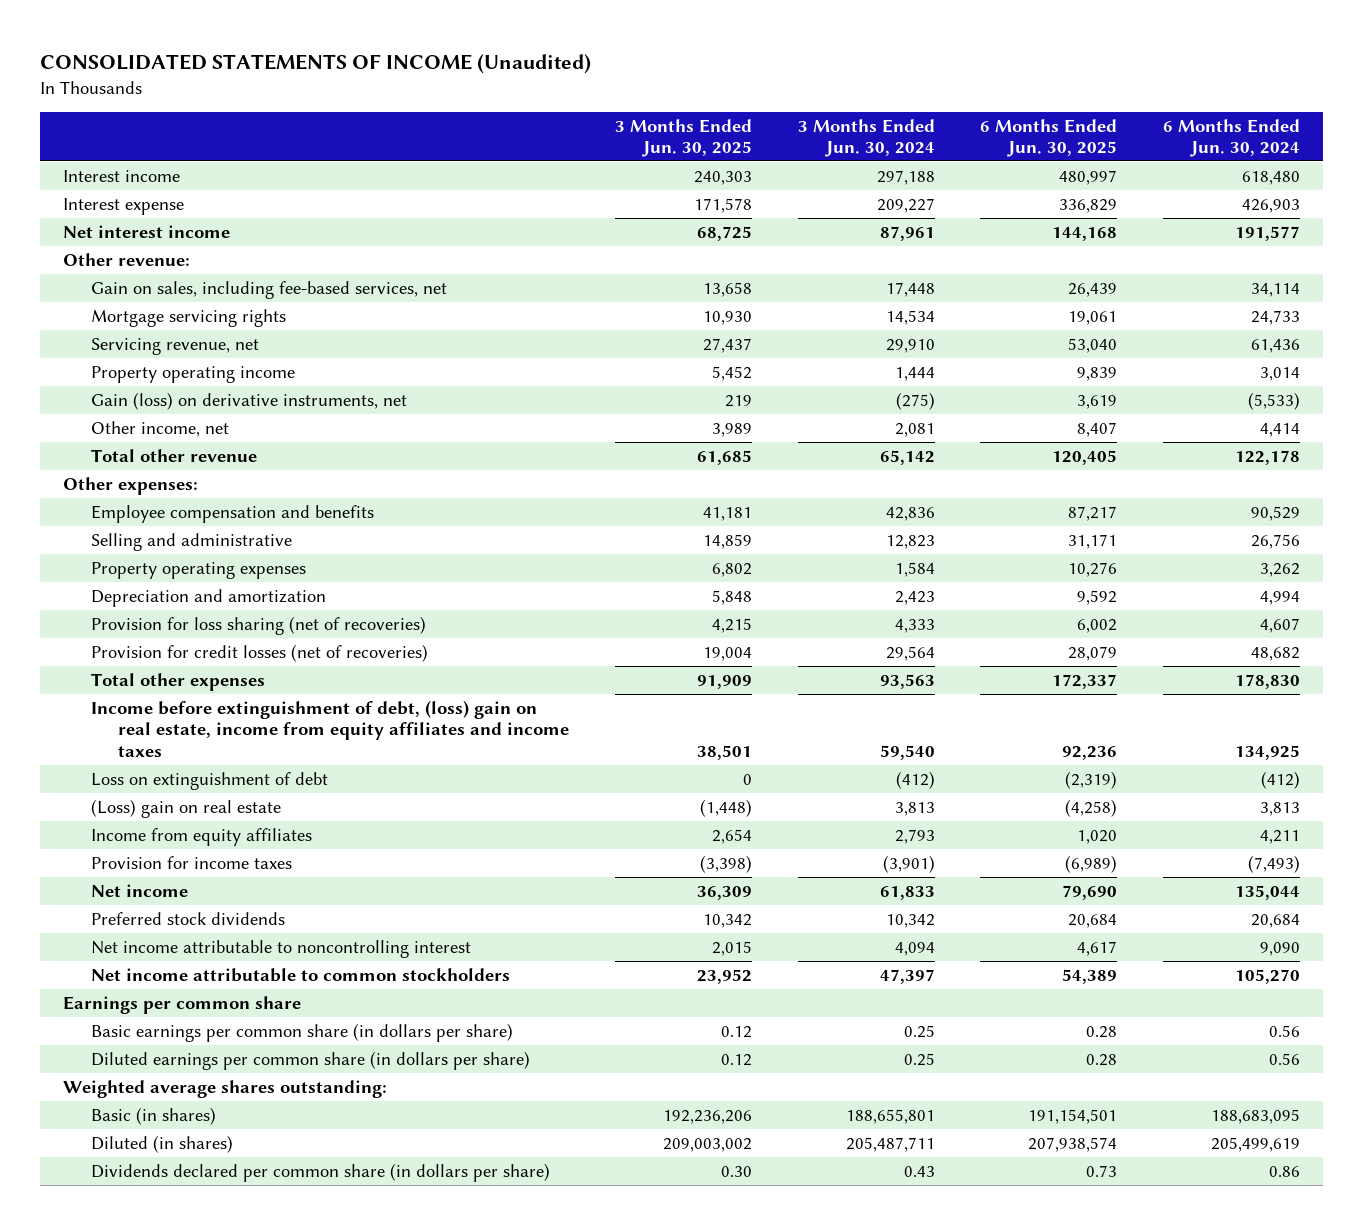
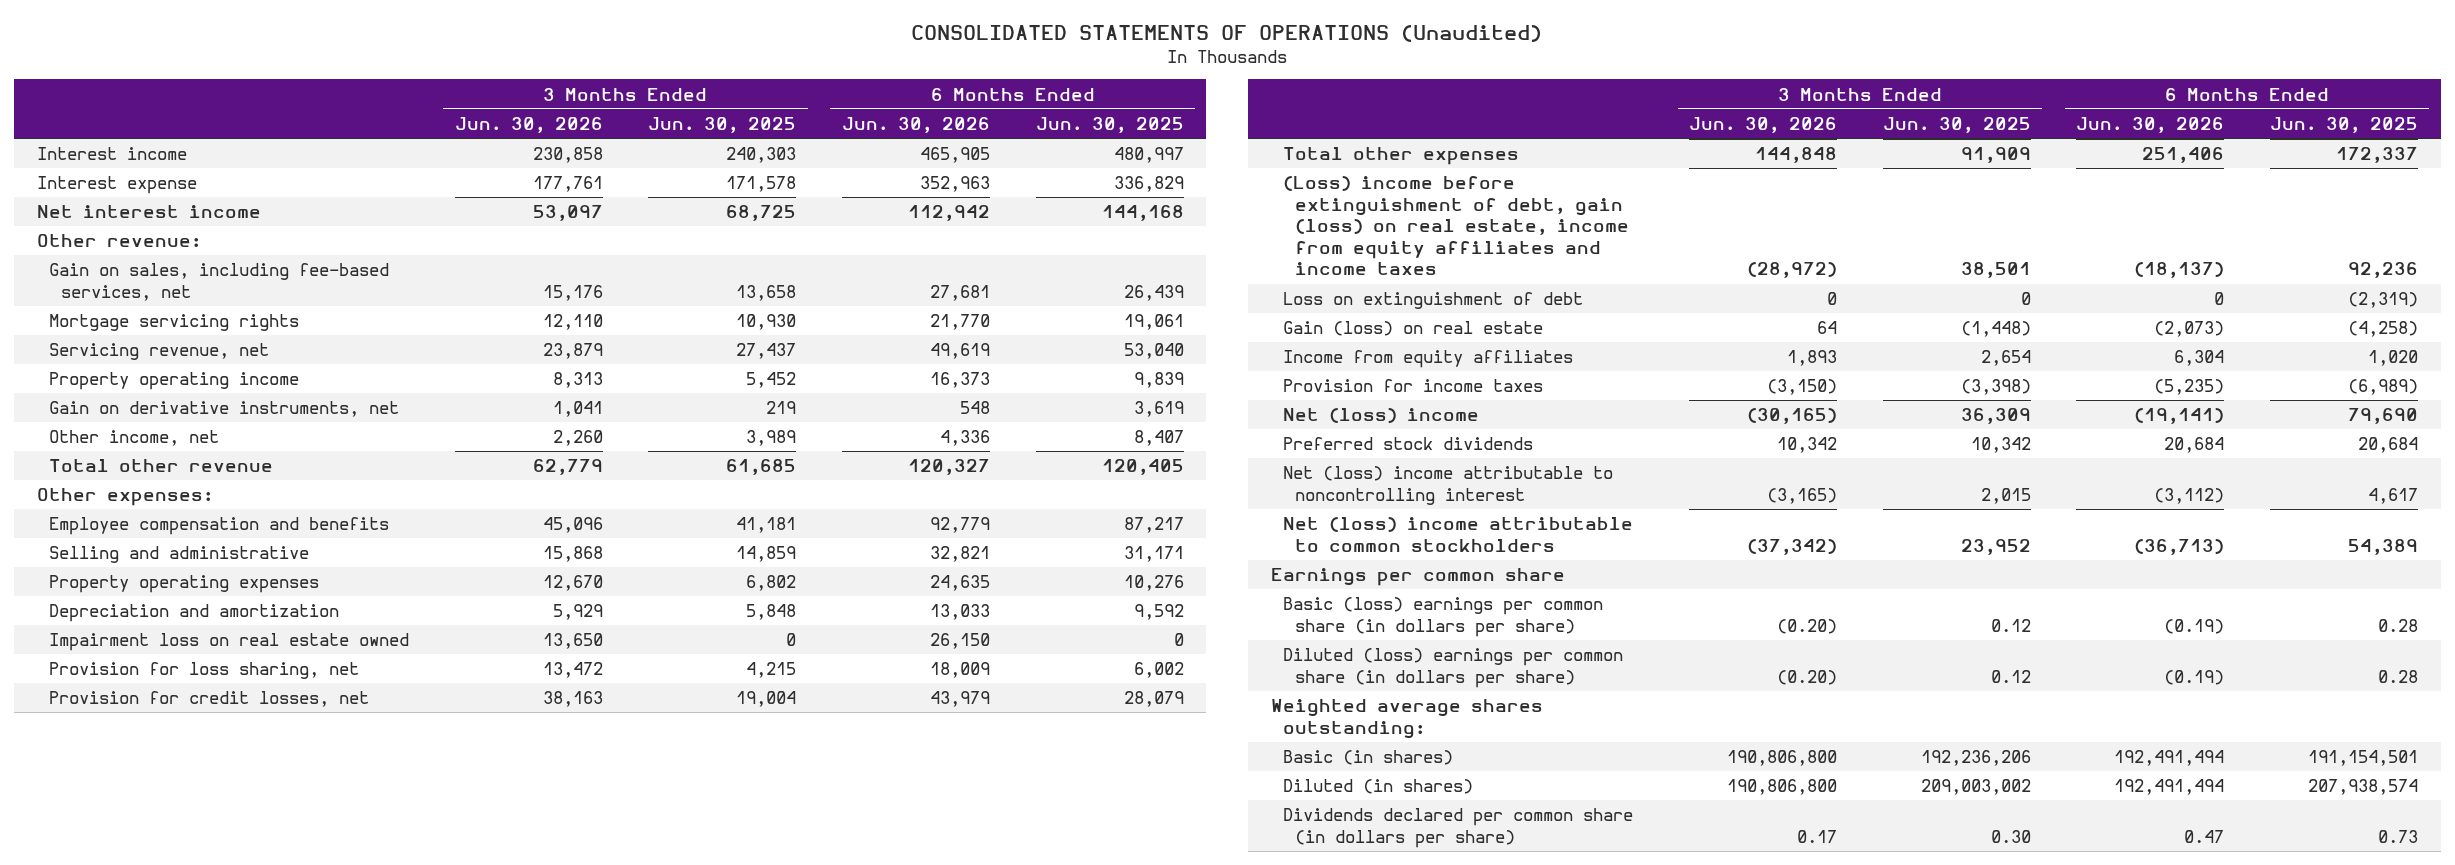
- CONSOLIDATED STATEMENTS OF INCOME (Unaudited)
+ CONSOLIDATED STATEMENTS OF OPERATIONS (Unaudited)
- | 3 Months Ended Jun. 30, 2025 | 3 Months Ended Jun. 30, 2024 | 6 Months Ended Jun. 30, 2025 | 6 Months Ended Jun. 30, 2024
+ | 3 Months Ended Jun. 30, 2026 | 3 Months Ended Jun. 30, 2025 | 6 Months Ended Jun. 30, 2026 | 6 Months Ended Jun. 30, 2025
- Gain (loss) on derivative instruments, net | 219 | (275) | 3,619 | (5,533)
+ Gain on derivative instruments, net | 1,041 | 219 | 548 | 3,619
- Provision for loss sharing (net of recoveries) | 4,215 | 4,333 | 6,002 | 4,607
- Provision for credit losses (net of recoveries) | 19,004 | 29,564 | 28,079 | 48,682
+ Impairment loss on real estate owned | 13,650 | 0 | 26,150 | 0
+ Provision for loss sharing, net | 13,472 | 4,215 | 18,009 | 6,002
+ Provision for credit losses, net | 38,163 | 19,004 | 43,979 | 28,079
- Income before extinguishment of debt, (loss) gain on real estate, income from equity affiliates and income taxes | 38,501 | 59,540 | 92,236 | 134,925
+ (Loss) income before extinguishment of debt, gain (loss) on real estate, income from equity affiliates and income taxes | (28,972) | 38,501 | (18,137) | 92,236
- (Loss) gain on real estate | (1,448) | 3,813 | (4,258) | 3,813
+ Gain (loss) on real estate | 64 | (1,448) | (2,073) | (4,258)
- Net income | 36,309 | 61,833 | 79,690 | 135,044
+ Net (loss) income | (30,165) | 36,309 | (19,141) | 79,690
- Net income attributable to noncontrolling interest | 2,015 | 4,094 | 4,617 | 9,090
- Net income attributable to common stockholders | 23,952 | 47,397 | 54,389 | 105,270
+ Net (loss) income attributable to noncontrolling interest | (3,165) | 2,015 | (3,112) | 4,617
+ Net (loss) income attributable to common stockholders | (37,342) | 23,952 | (36,713) | 54,389
- Basic earnings per common share (in dollars per share) | 0.12 | 0.25 | 0.28 | 0.56
- Diluted earnings per common share (in dollars per share) | 0.12 | 0.25 | 0.28 | 0.56
+ Basic (loss) earnings per common share (in dollars per share) | (0.20) | 0.12 | (0.19) | 0.28
+ Diluted (loss) earnings per common share (in dollars per share) | (0.20) | 0.12 | (0.19) | 0.28

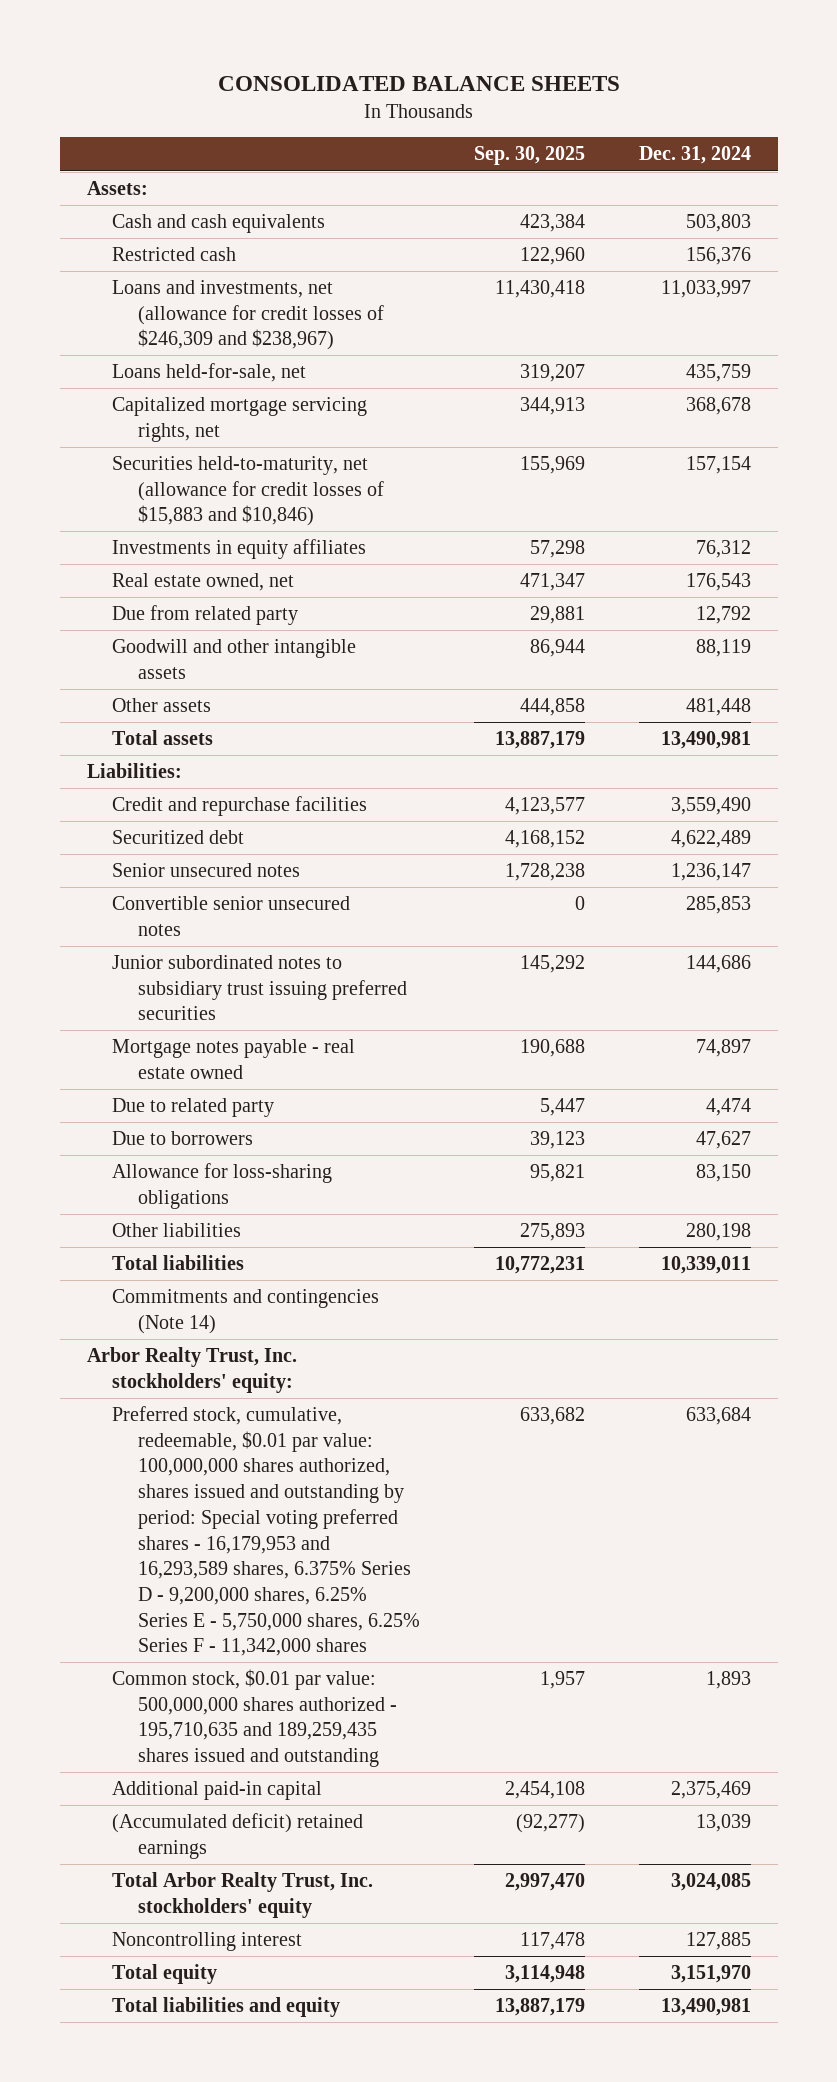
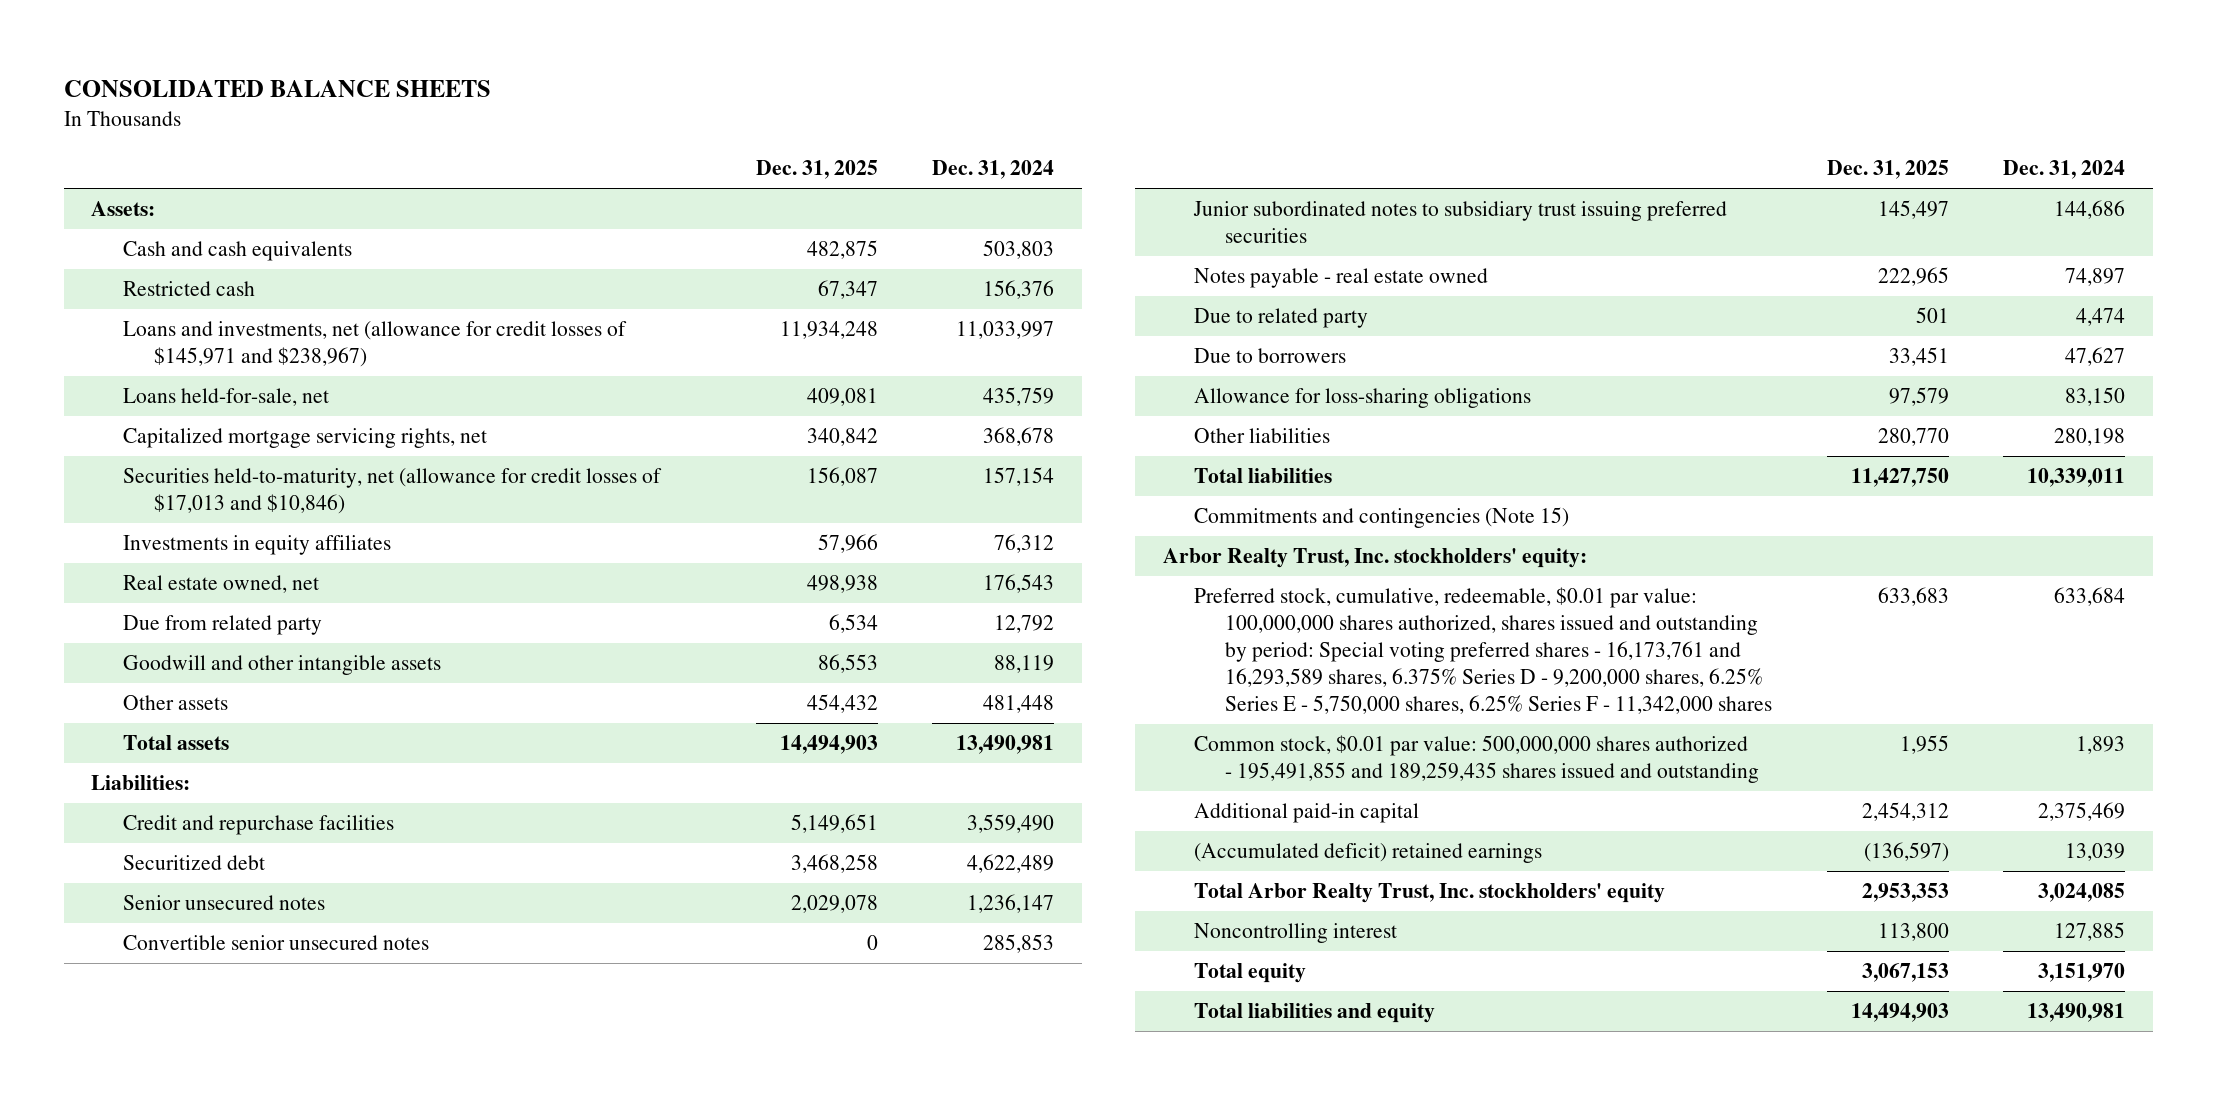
- | Sep. 30, 2025 | Dec. 31, 2024
+ | Dec. 31, 2025 | Dec. 31, 2024
- Loans and investments, net (allowance for credit losses of $246,309 and $238,967) | 11,430,418 | 11,033,997
+ Loans and investments, net (allowance for credit losses of $145,971 and $238,967) | 11,934,248 | 11,033,997
- Securities held-to-maturity, net (allowance for credit losses of $15,883 and $10,846) | 155,969 | 157,154
+ Securities held-to-maturity, net (allowance for credit losses of $17,013 and $10,846) | 156,087 | 157,154
- Mortgage notes payable - real estate owned | 190,688 | 74,897
+ Notes payable - real estate owned | 222,965 | 74,897
- Commitments and contingencies (Note 14)
+ Commitments and contingencies (Note 15)
- Preferred stock, cumulative, redeemable, $0.01 par value: 100,000,000 shares authorized, shares issued and outstanding by period: Special voting preferred shares - 16,179,953 and 16,293,589 shares, 6.375% Series D - 9,200,000 shares, 6.25% Series E - 5,750,000 shares, 6.25% Series F - 11,342,000 shares | 633,682 | 633,684
- Common stock, $0.01 par value: 500,000,000 shares authorized - 195,710,635 and 189,259,435 shares issued and outstanding | 1,957 | 1,893
+ Preferred stock, cumulative, redeemable, $0.01 par value: 100,000,000 shares authorized, shares issued and outstanding by period: Special voting preferred shares - 16,173,761 and 16,293,589 shares, 6.375% Series D - 9,200,000 shares, 6.25% Series E - 5,750,000 shares, 6.25% Series F - 11,342,000 shares | 633,683 | 633,684
+ Common stock, $0.01 par value: 500,000,000 shares authorized - 195,491,855 and 189,259,435 shares issued and outstanding | 1,955 | 1,893

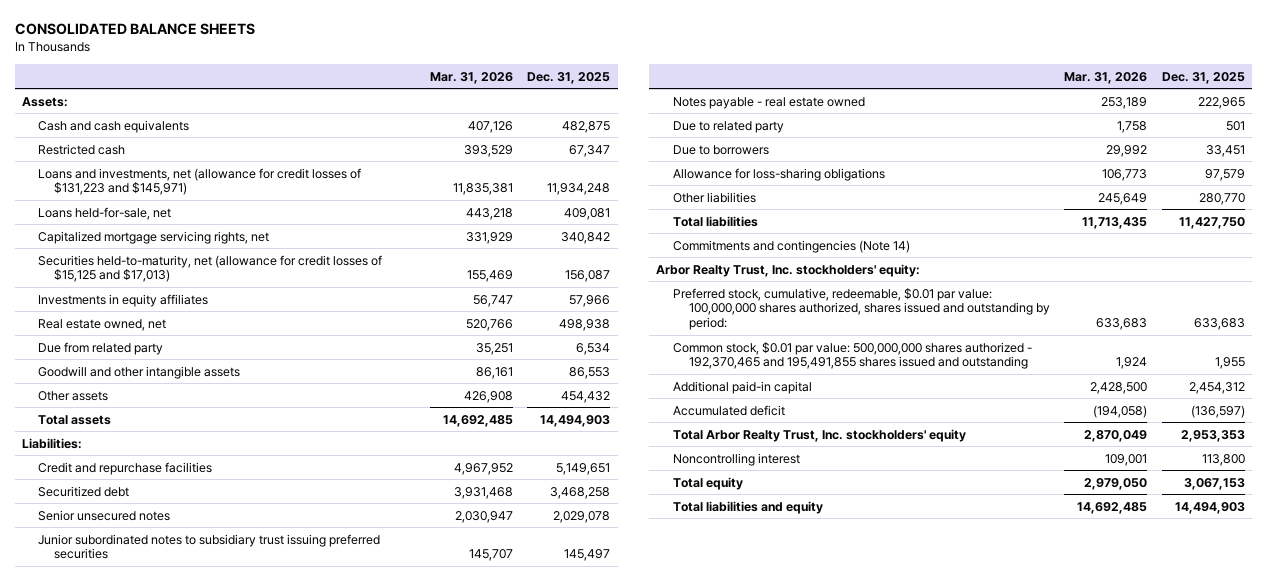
- | Dec. 31, 2025 | Dec. 31, 2024
+ | Mar. 31, 2026 | Dec. 31, 2025
- Loans and investments, net (allowance for credit losses of $145,971 and $238,967) | 11,934,248 | 11,033,997
+ Loans and investments, net (allowance for credit losses of $131,223 and $145,971) | 11,835,381 | 11,934,248
- Securities held-to-maturity, net (allowance for credit losses of $17,013 and $10,846) | 156,087 | 157,154
+ Securities held-to-maturity, net (allowance for credit losses of $15,125 and $17,013) | 155,469 | 156,087
- Convertible senior unsecured notes | 0 | 285,853
- Commitments and contingencies (Note 15)
+ Commitments and contingencies (Note 14)
- Preferred stock, cumulative, redeemable, $0.01 par value: 100,000,000 shares authorized, shares issued and outstanding by period: Special voting preferred shares - 16,173,761 and 16,293,589 shares, 6.375% Series D - 9,200,000 shares, 6.25% Series E - 5,750,000 shares, 6.25% Series F - 11,342,000 shares | 633,683 | 633,684
- Common stock, $0.01 par value: 500,000,000 shares authorized - 195,491,855 and 189,259,435 shares issued and outstanding | 1,955 | 1,893
+ Preferred stock, cumulative, redeemable, $0.01 par value: 100,000,000 shares authorized, shares issued and outstanding by period: | 633,683 | 633,683
+ Common stock, $0.01 par value: 500,000,000 shares authorized - 192,370,465 and 195,491,855 shares issued and outstanding | 1,924 | 1,955
- (Accumulated deficit) retained earnings | (136,597) | 13,039
+ Accumulated deficit | (194,058) | (136,597)

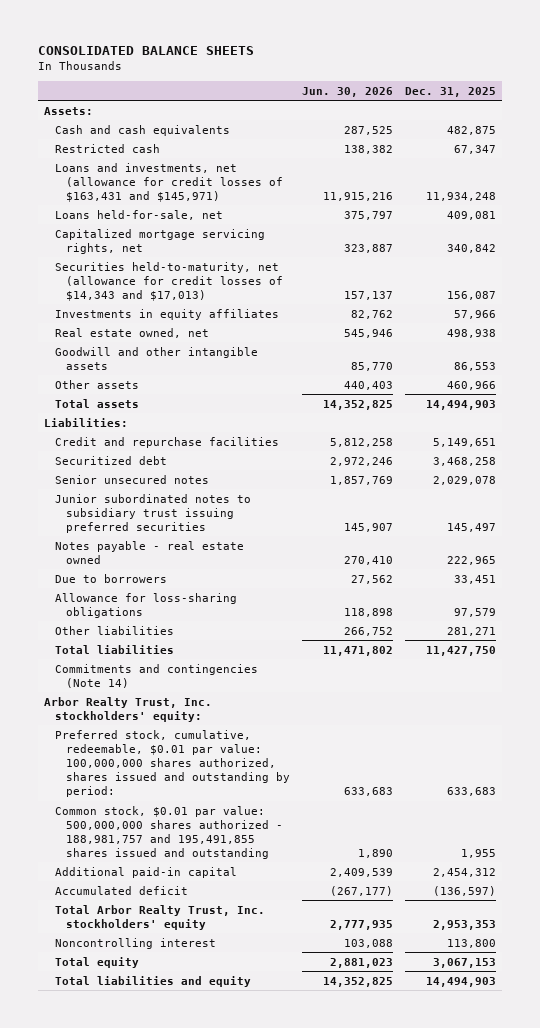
- | Mar. 31, 2026 | Dec. 31, 2025
+ | Jun. 30, 2026 | Dec. 31, 2025
- Loans and investments, net (allowance for credit losses of $131,223 and $145,971) | 11,835,381 | 11,934,248
+ Loans and investments, net (allowance for credit losses of $163,431 and $145,971) | 11,915,216 | 11,934,248
- Securities held-to-maturity, net (allowance for credit losses of $15,125 and $17,013) | 155,469 | 156,087
+ Securities held-to-maturity, net (allowance for credit losses of $14,343 and $17,013) | 157,137 | 156,087
- Due from related party | 35,251 | 6,534
- Other assets | 426,908 | 454,432
+ Other assets | 440,403 | 460,966
- Due to related party | 1,758 | 501
- Other liabilities | 245,649 | 280,770
+ Other liabilities | 266,752 | 281,271
- Common stock, $0.01 par value: 500,000,000 shares authorized - 192,370,465 and 195,491,855 shares issued and outstanding | 1,924 | 1,955
+ Common stock, $0.01 par value: 500,000,000 shares authorized - 188,981,757 and 195,491,855 shares issued and outstanding | 1,890 | 1,955

